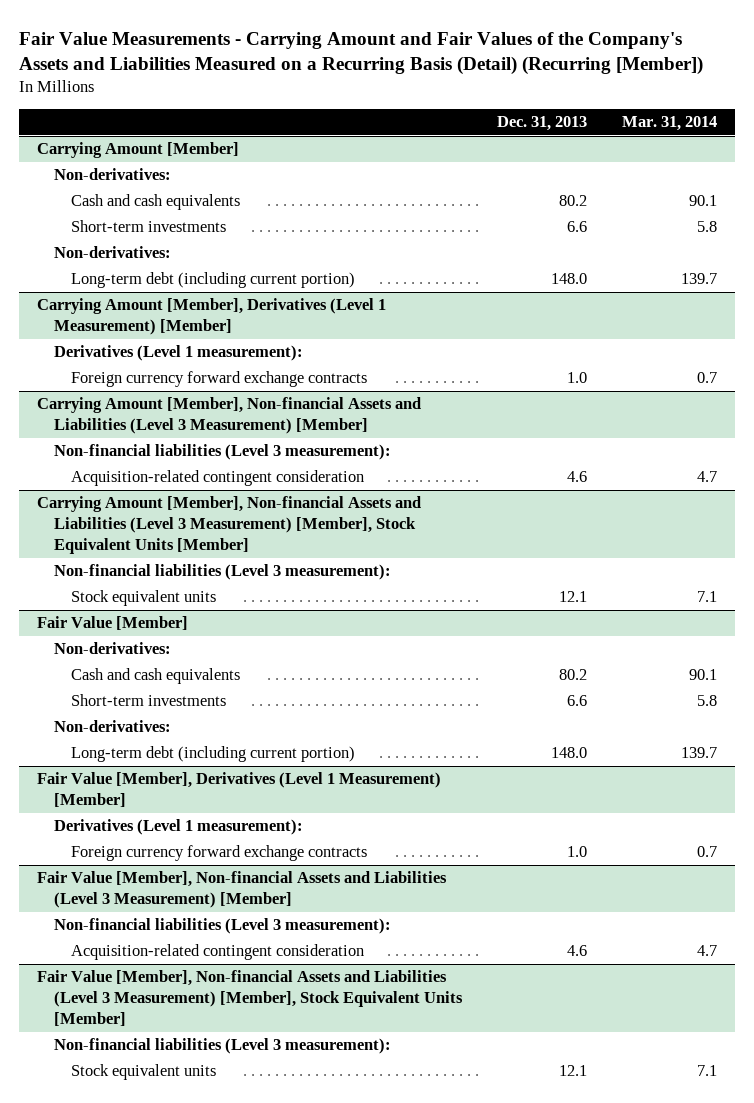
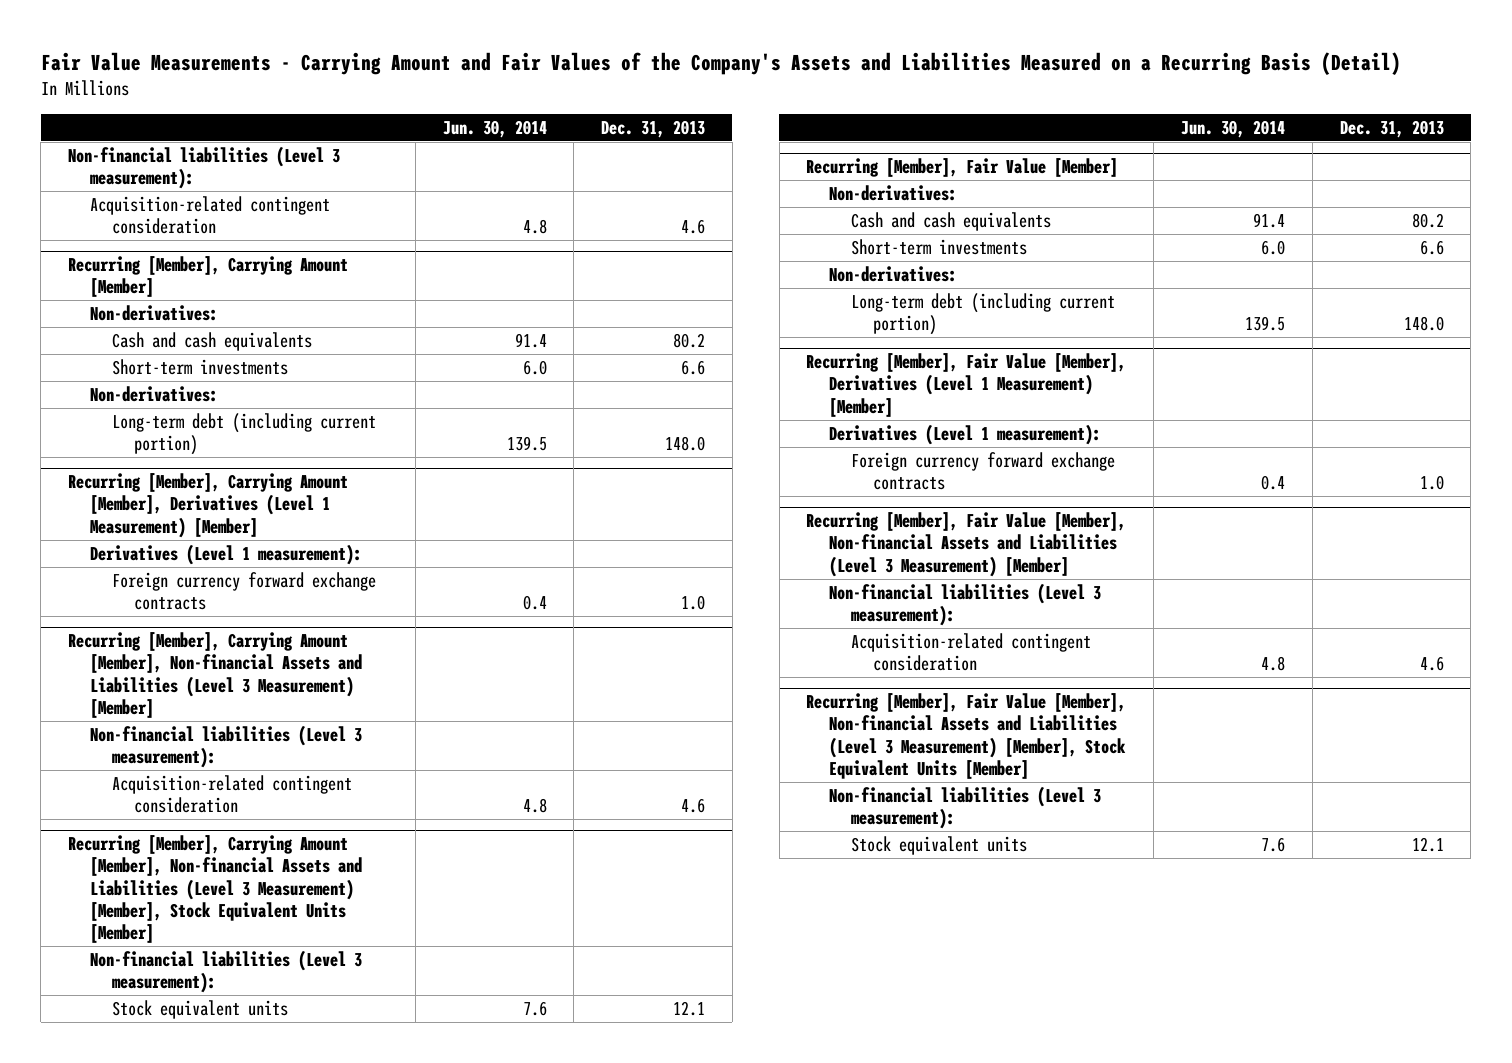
- Fair Value Measurements - Carrying Amount and Fair Values of the Company's Assets and Liabilities Measured on a Recurring Basis (Detail) (Recurring [Member])
+ Fair Value Measurements - Carrying Amount and Fair Values of the Company's Assets and Liabilities Measured on a Recurring Basis (Detail)
- | Dec. 31, 2013 | Mar. 31, 2014
+ | Jun. 30, 2014 | Dec. 31, 2013
- Carrying Amount [Member]
+ Non-financial liabilities (Level 3 measurement):
+ Acquisition-related contingent consideration | 4.8 | 4.6
+ Recurring [Member], Carrying Amount [Member]
- Carrying Amount [Member], Derivatives (Level 1 Measurement) [Member]
+ Recurring [Member], Carrying Amount [Member], Derivatives (Level 1 Measurement) [Member]
- Carrying Amount [Member], Non-financial Assets and Liabilities (Level 3 Measurement) [Member]
+ Recurring [Member], Carrying Amount [Member], Non-financial Assets and Liabilities (Level 3 Measurement) [Member]
- Carrying Amount [Member], Non-financial Assets and Liabilities (Level 3 Measurement) [Member], Stock Equivalent Units [Member]
+ Recurring [Member], Carrying Amount [Member], Non-financial Assets and Liabilities (Level 3 Measurement) [Member], Stock Equivalent Units [Member]
- Fair Value [Member]
+ Recurring [Member], Fair Value [Member]
- Fair Value [Member], Derivatives (Level 1 Measurement) [Member]
+ Recurring [Member], Fair Value [Member], Derivatives (Level 1 Measurement) [Member]
- Fair Value [Member], Non-financial Assets and Liabilities (Level 3 Measurement) [Member]
+ Recurring [Member], Fair Value [Member], Non-financial Assets and Liabilities (Level 3 Measurement) [Member]
- Fair Value [Member], Non-financial Assets and Liabilities (Level 3 Measurement) [Member], Stock Equivalent Units [Member]
+ Recurring [Member], Fair Value [Member], Non-financial Assets and Liabilities (Level 3 Measurement) [Member], Stock Equivalent Units [Member]

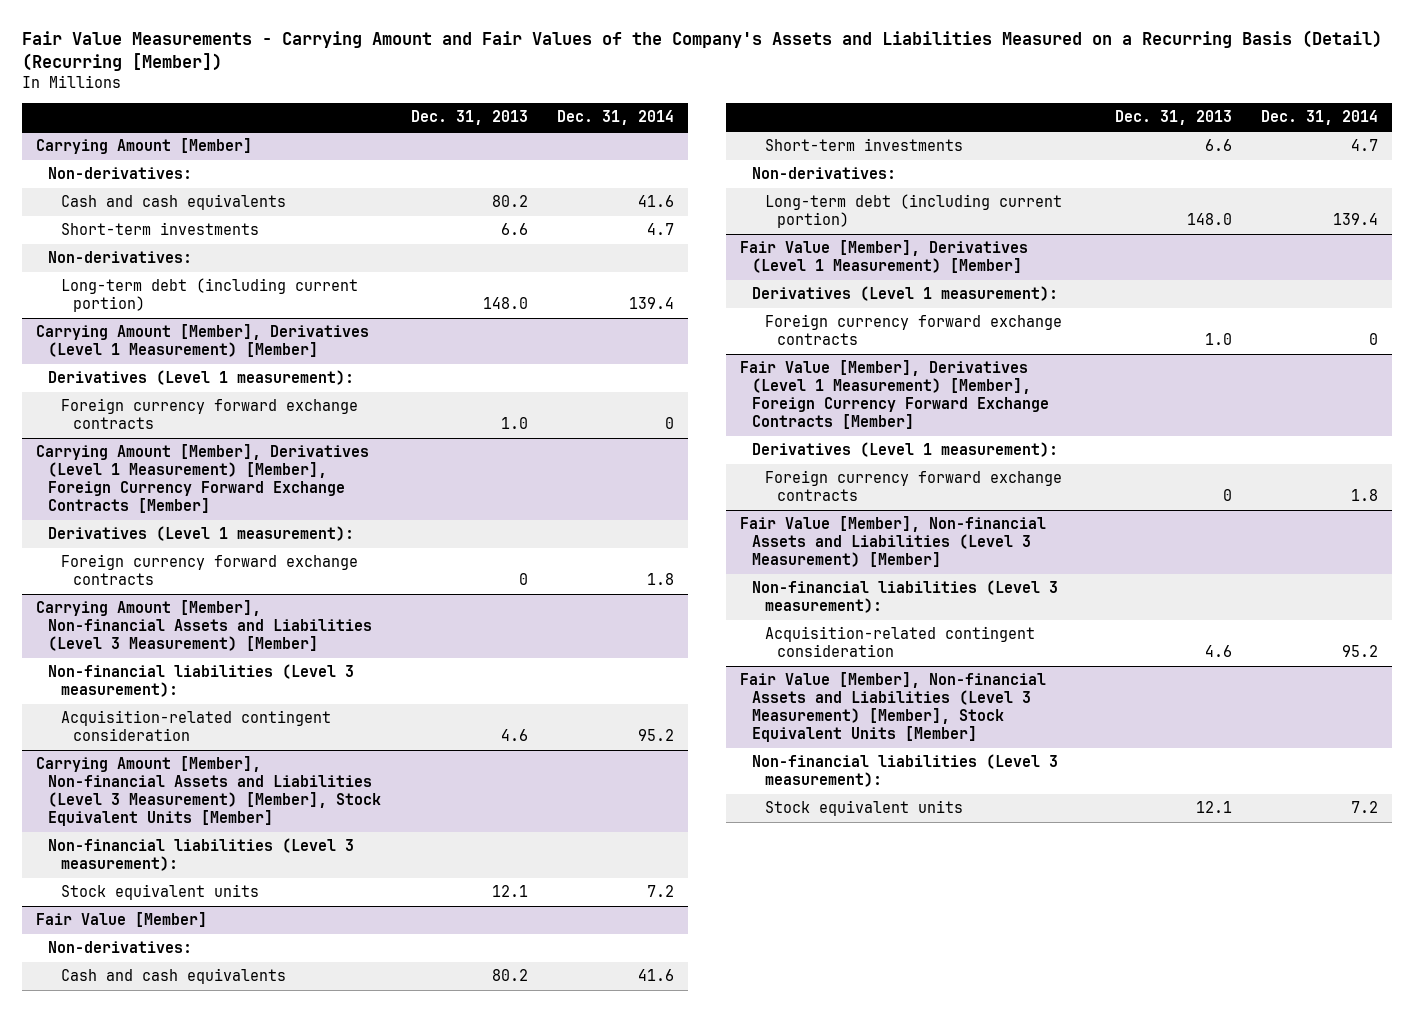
- Fair Value Measurements - Carrying Amount and Fair Values of the Company's Assets and Liabilities Measured on a Recurring Basis (Detail)
+ Fair Value Measurements - Carrying Amount and Fair Values of the Company's Assets and Liabilities Measured on a Recurring Basis (Detail) (Recurring [Member])
- | Jun. 30, 2014 | Dec. 31, 2013
+ | Dec. 31, 2013 | Dec. 31, 2014
- Non-financial liabilities (Level 3 measurement):
- Acquisition-related contingent consideration | 4.8 | 4.6
- Recurring [Member], Carrying Amount [Member]
+ Carrying Amount [Member]
- Recurring [Member], Carrying Amount [Member], Derivatives (Level 1 Measurement) [Member]
+ Carrying Amount [Member], Derivatives (Level 1 Measurement) [Member]
- Recurring [Member], Carrying Amount [Member], Non-financial Assets and Liabilities (Level 3 Measurement) [Member]
+ Carrying Amount [Member], Derivatives (Level 1 Measurement) [Member], Foreign Currency Forward Exchange Contracts [Member]
+ Derivatives (Level 1 measurement):
+ Foreign currency forward exchange contracts | 0 | 1.8
+ Carrying Amount [Member], Non-financial Assets and Liabilities (Level 3 Measurement) [Member]
- Recurring [Member], Carrying Amount [Member], Non-financial Assets and Liabilities (Level 3 Measurement) [Member], Stock Equivalent Units [Member]
+ Carrying Amount [Member], Non-financial Assets and Liabilities (Level 3 Measurement) [Member], Stock Equivalent Units [Member]
- Recurring [Member], Fair Value [Member]
+ Fair Value [Member]
- Recurring [Member], Fair Value [Member], Derivatives (Level 1 Measurement) [Member]
+ Fair Value [Member], Derivatives (Level 1 Measurement) [Member]
- Recurring [Member], Fair Value [Member], Non-financial Assets and Liabilities (Level 3 Measurement) [Member]
+ Fair Value [Member], Derivatives (Level 1 Measurement) [Member], Foreign Currency Forward Exchange Contracts [Member]
+ Derivatives (Level 1 measurement):
+ Foreign currency forward exchange contracts | 0 | 1.8
+ Fair Value [Member], Non-financial Assets and Liabilities (Level 3 Measurement) [Member]
- Recurring [Member], Fair Value [Member], Non-financial Assets and Liabilities (Level 3 Measurement) [Member], Stock Equivalent Units [Member]
+ Fair Value [Member], Non-financial Assets and Liabilities (Level 3 Measurement) [Member], Stock Equivalent Units [Member]

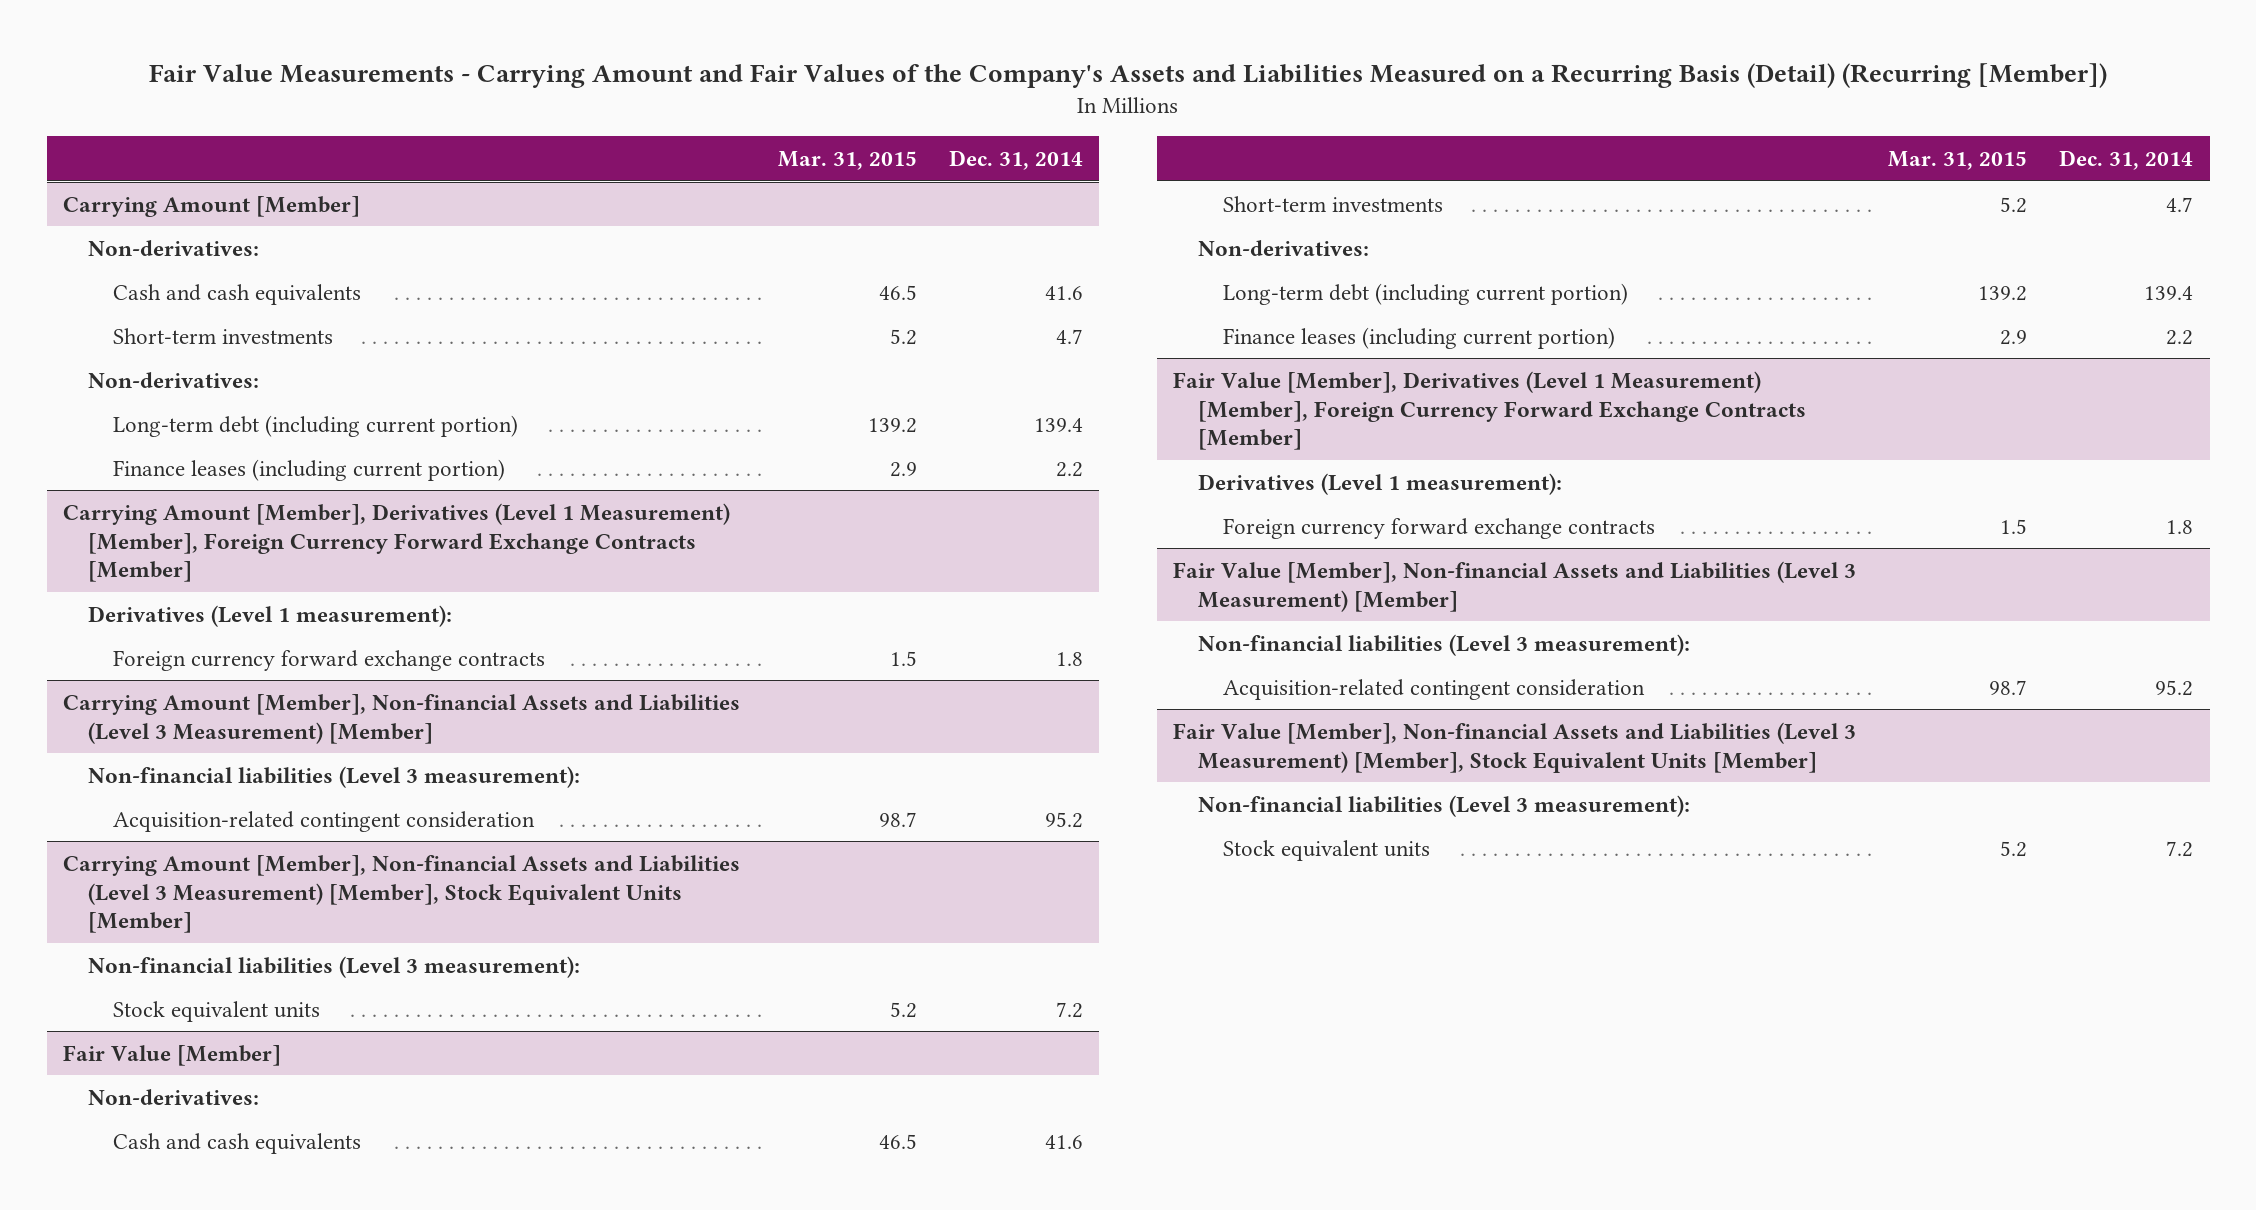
- | Dec. 31, 2013 | Dec. 31, 2014
+ | Mar. 31, 2015 | Dec. 31, 2014
- Carrying Amount [Member], Derivatives (Level 1 Measurement) [Member]
- Derivatives (Level 1 measurement):
- Foreign currency forward exchange contracts | 1.0 | 0
@ Carrying Amount [Member]
+ Finance leases (including current portion) | 2.9 | 2.2
- Fair Value [Member], Derivatives (Level 1 Measurement) [Member]
- Derivatives (Level 1 measurement):
- Foreign currency forward exchange contracts | 1.0 | 0
@ Fair Value [Member]
+ Finance leases (including current portion) | 2.9 | 2.2

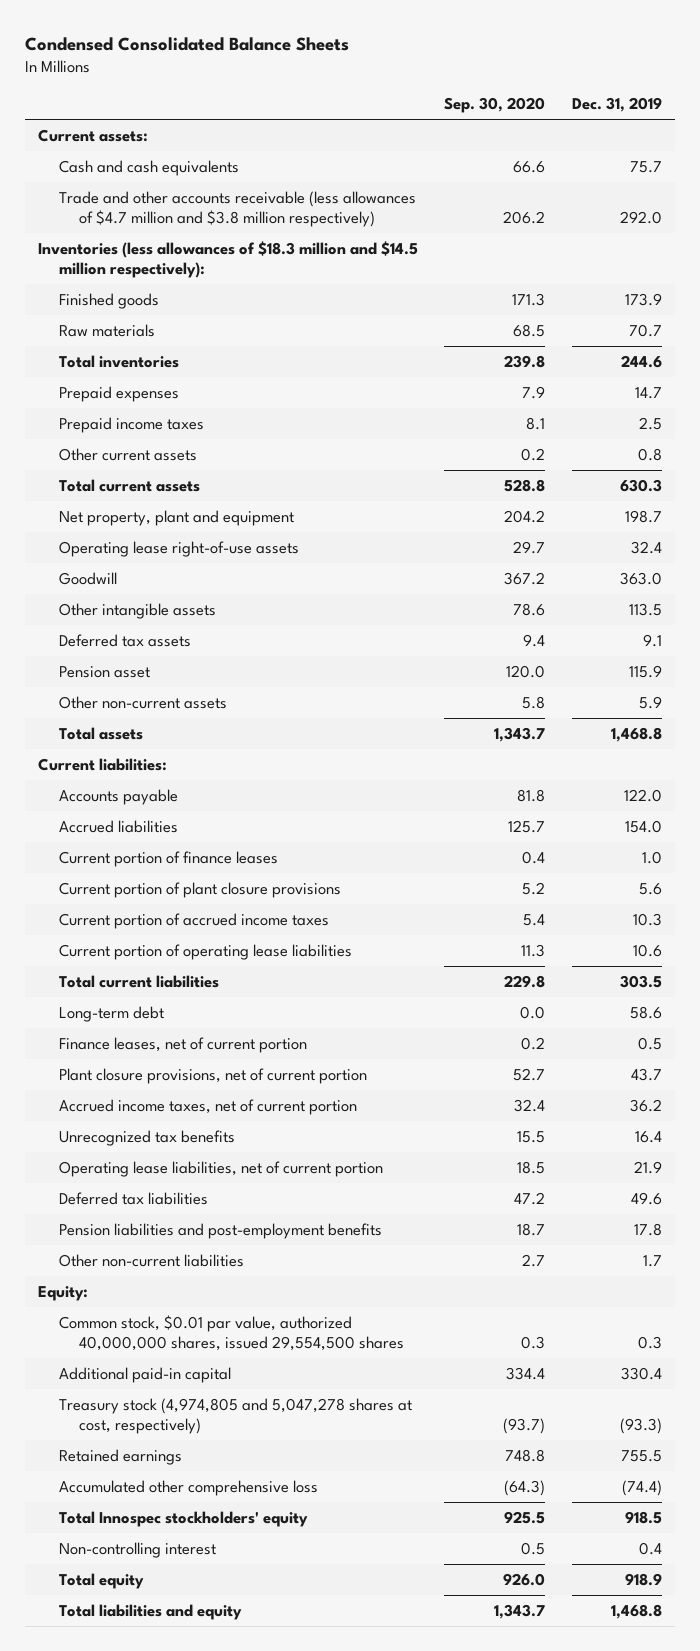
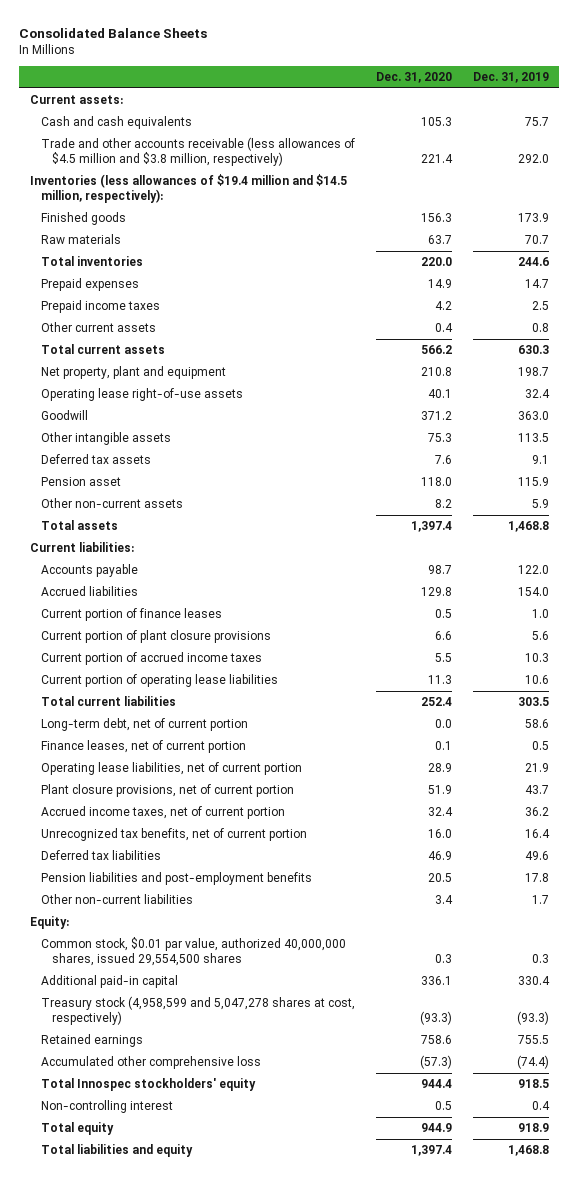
- Condensed Consolidated Balance Sheets
+ Consolidated Balance Sheets
- | Sep. 30, 2020 | Dec. 31, 2019
+ | Dec. 31, 2020 | Dec. 31, 2019
- Trade and other accounts receivable (less allowances of $4.7 million and $3.8 million respectively) | 206.2 | 292.0
- Inventories (less allowances of $18.3 million and $14.5 million respectively):
+ Trade and other accounts receivable (less allowances of $4.5 million and $3.8 million, respectively) | 221.4 | 292.0
+ Inventories (less allowances of $19.4 million and $14.5 million, respectively):
- Long-term debt | 0.0 | 58.6
+ Long-term debt, net of current portion | 0.0 | 58.6
moved up: Operating lease liabilities, net of current portion | 28.9 | 21.9
- Unrecognized tax benefits | 15.5 | 16.4
+ Unrecognized tax benefits, net of current portion | 16.0 | 16.4
- Treasury stock (4,974,805 and 5,047,278 shares at cost, respectively) | (93.7) | (93.3)
+ Treasury stock (4,958,599 and 5,047,278 shares at cost, respectively) | (93.3) | (93.3)

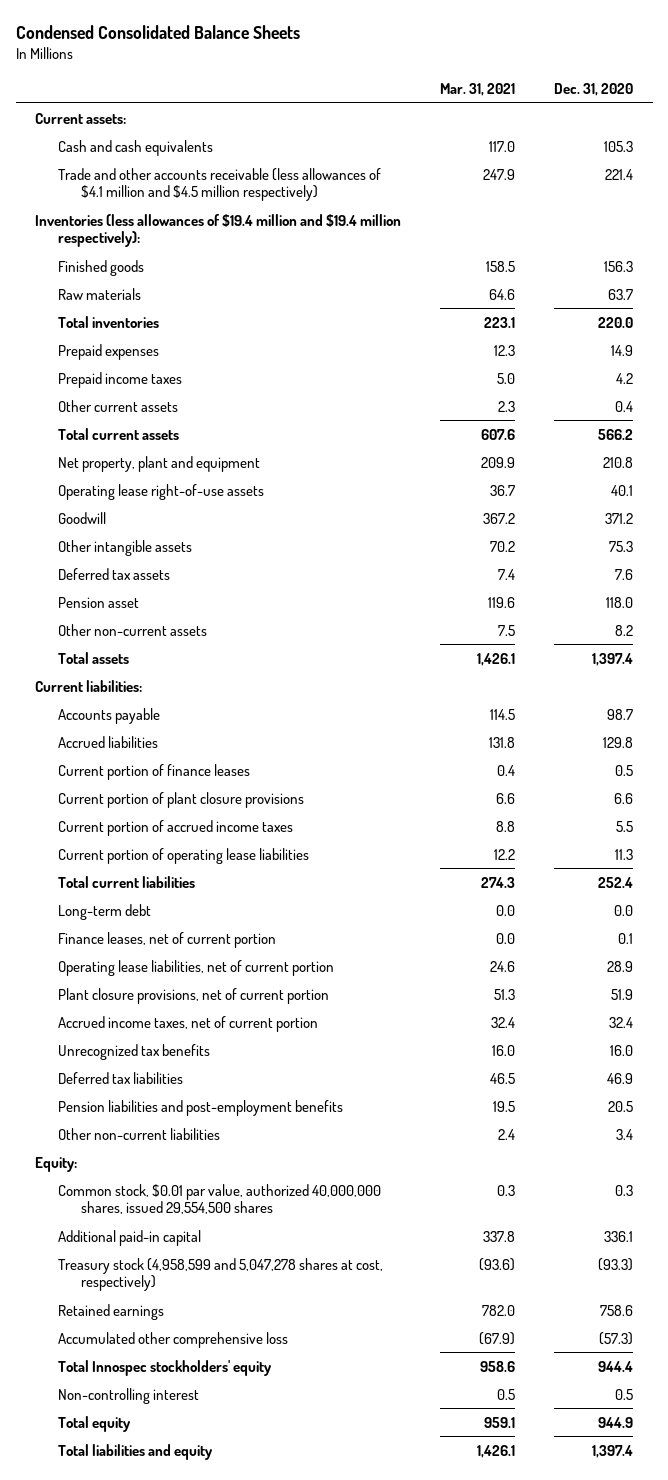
- Consolidated Balance Sheets
+ Condensed Consolidated Balance Sheets
- | Dec. 31, 2020 | Dec. 31, 2019
+ | Mar. 31, 2021 | Dec. 31, 2020
- Trade and other accounts receivable (less allowances of $4.5 million and $3.8 million, respectively) | 221.4 | 292.0
- Inventories (less allowances of $19.4 million and $14.5 million, respectively):
+ Trade and other accounts receivable (less allowances of $4.1 million and $4.5 million respectively) | 247.9 | 221.4
+ Inventories (less allowances of $19.4 million and $19.4 million respectively):
- Long-term debt, net of current portion | 0.0 | 58.6
+ Long-term debt | 0.0 | 0.0
- Unrecognized tax benefits, net of current portion | 16.0 | 16.4
+ Unrecognized tax benefits | 16.0 | 16.0

